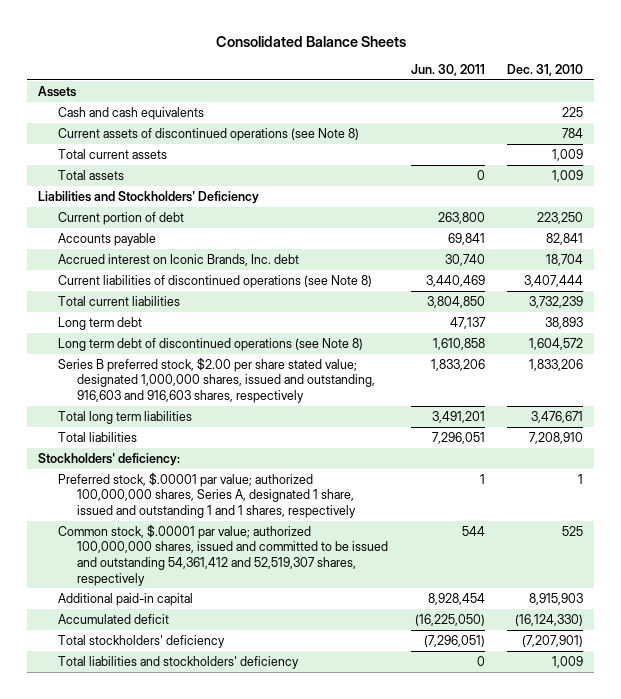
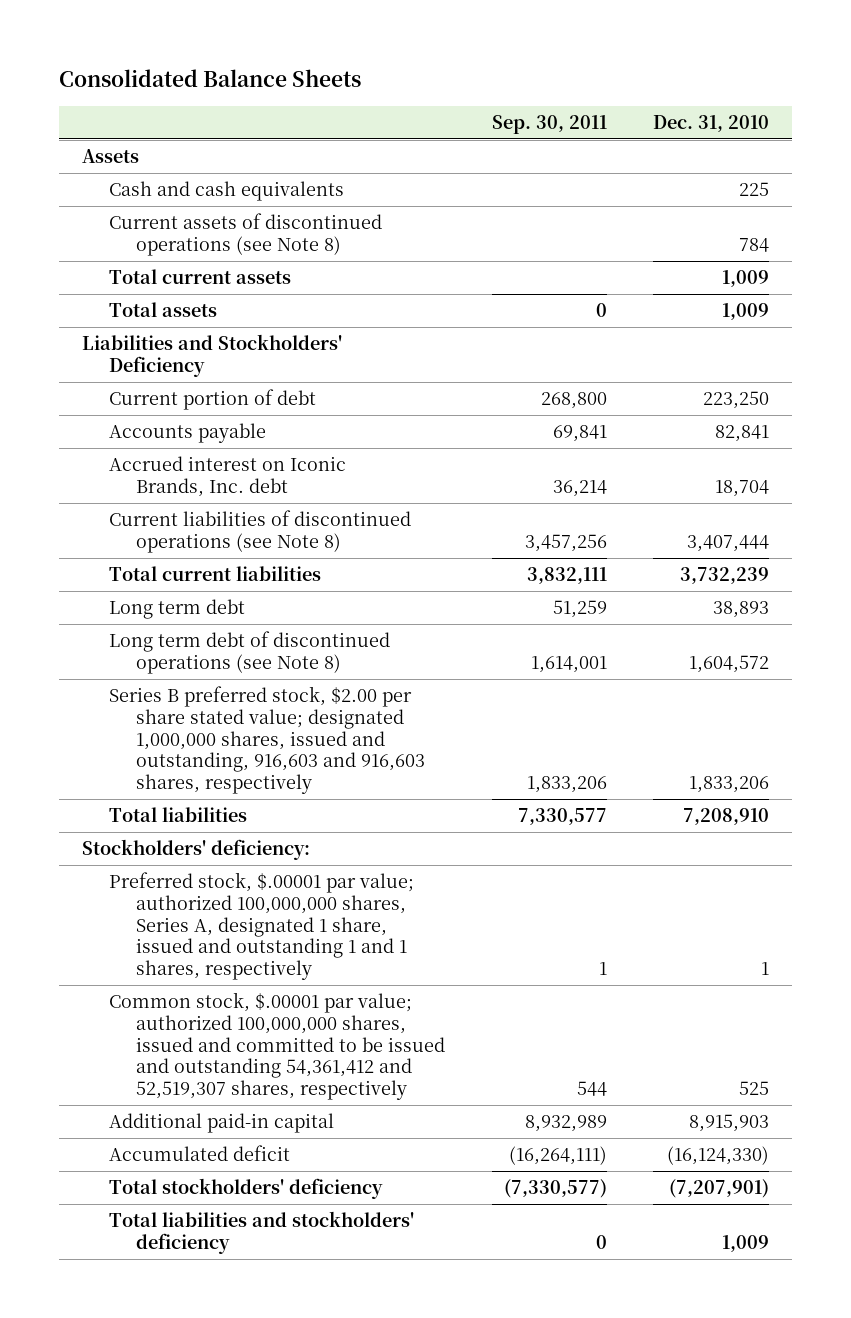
- | Jun. 30, 2011 | Dec. 31, 2010
+ | Sep. 30, 2011 | Dec. 31, 2010
- Total long term liabilities | 3,491,201 | 3,476,671

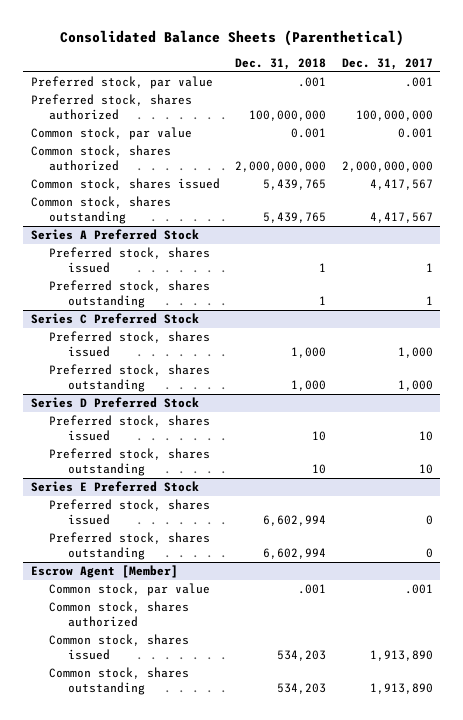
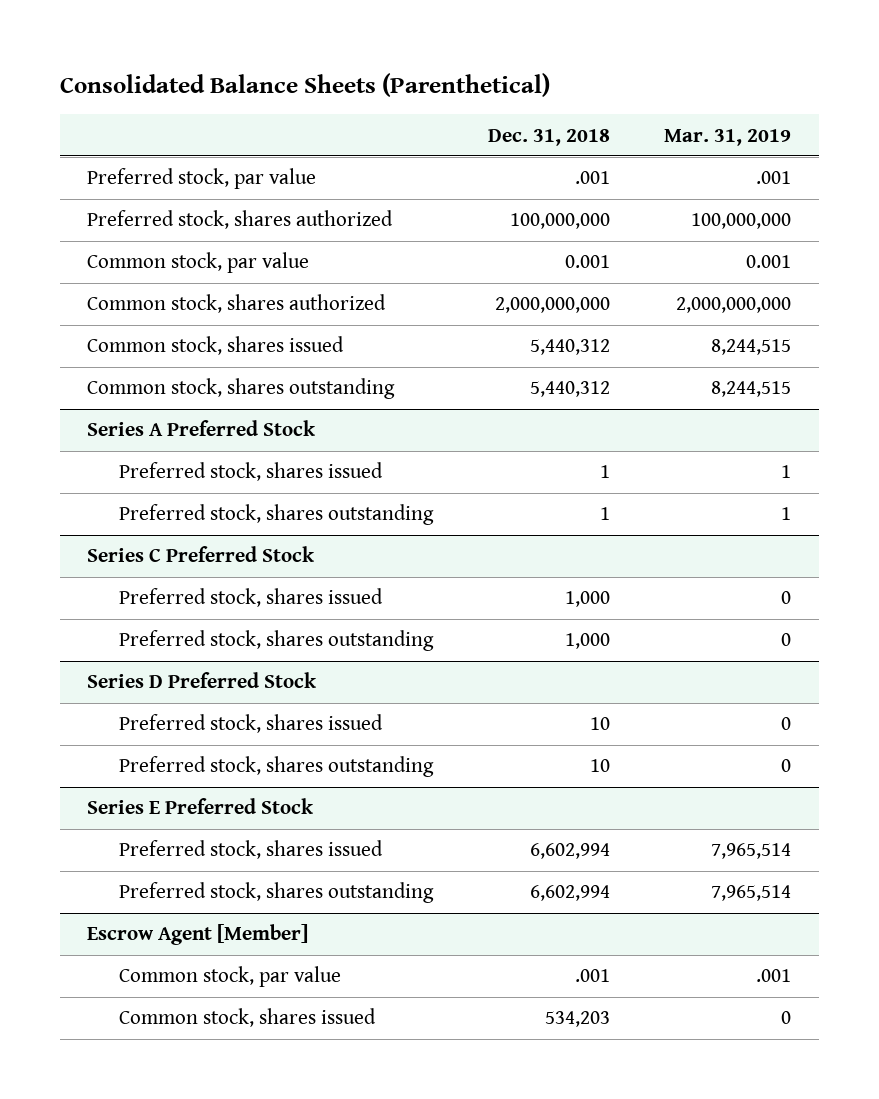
- | Dec. 31, 2018 | Dec. 31, 2017
+ | Dec. 31, 2018 | Mar. 31, 2019
- Common stock, shares issued | 5,439,765 | 4,417,567
- Common stock, shares outstanding | 5,439,765 | 4,417,567
+ Common stock, shares issued | 5,440,312 | 8,244,515
+ Common stock, shares outstanding | 5,440,312 | 8,244,515
@ Escrow Agent [Member]
- Common stock, shares authorized
- Common stock, shares outstanding | 534,203 | 1,913,890

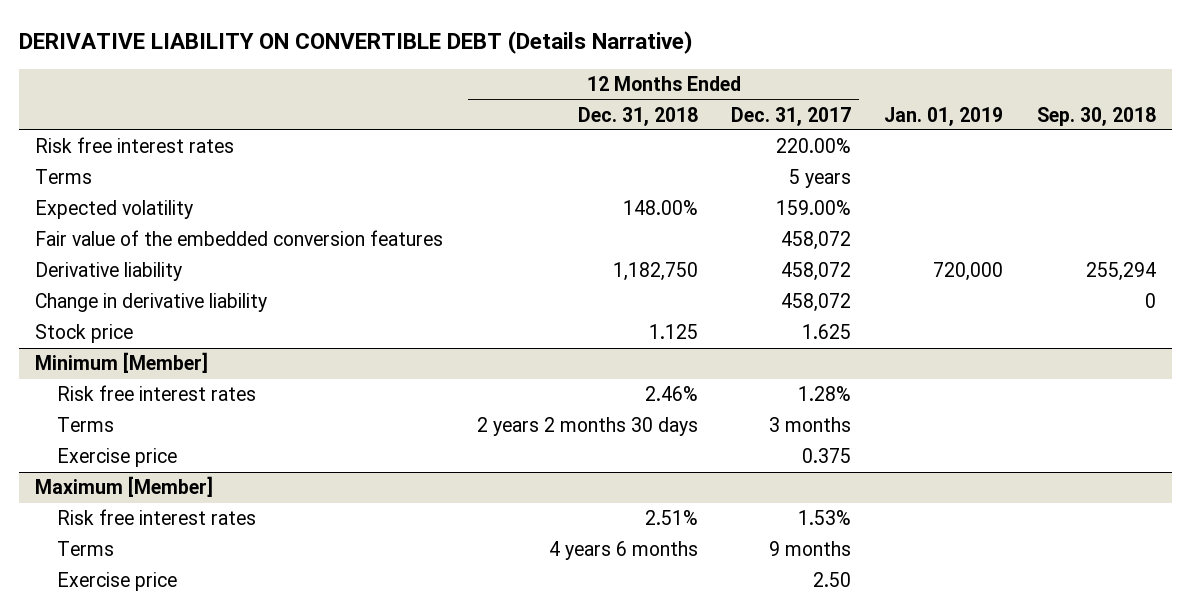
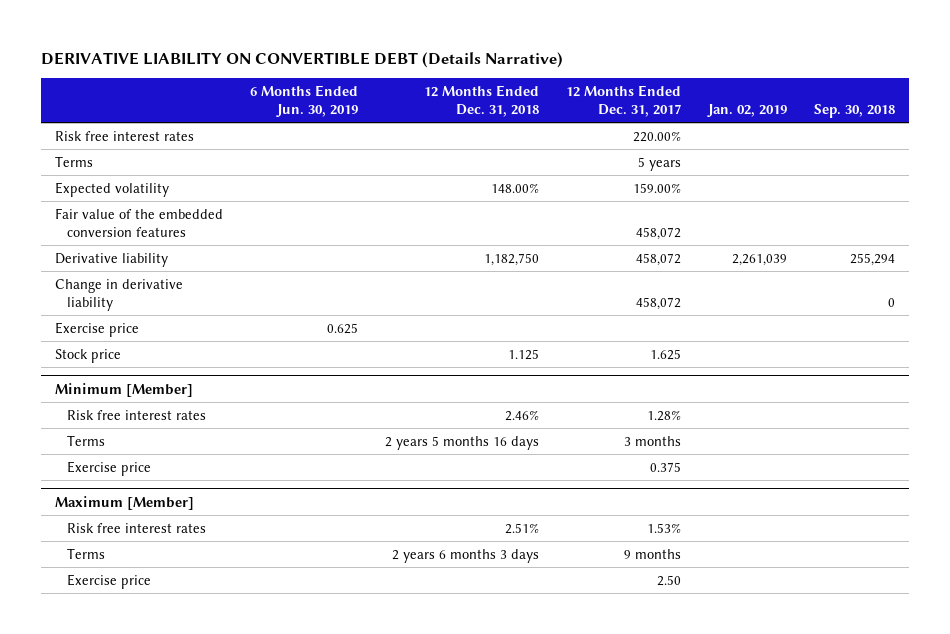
- | 12 Months Ended Dec. 31, 2018 | 12 Months Ended Dec. 31, 2017 | Jan. 01, 2019 | Sep. 30, 2018
+ | 6 Months Ended Jun. 30, 2019 | 12 Months Ended Dec. 31, 2018 | 12 Months Ended Dec. 31, 2017 | Jan. 02, 2019 | Sep. 30, 2018
+ Exercise price | 0.625 | | | |
@ Minimum [Member]
- Terms | 2 years 2 months 30 days | 3 months | |
+ Terms | | 2 years 5 months 16 days | 3 months | |
@ Maximum [Member]
- Terms | 4 years 6 months | 9 months | |
+ Terms | | 2 years 6 months 3 days | 9 months | |

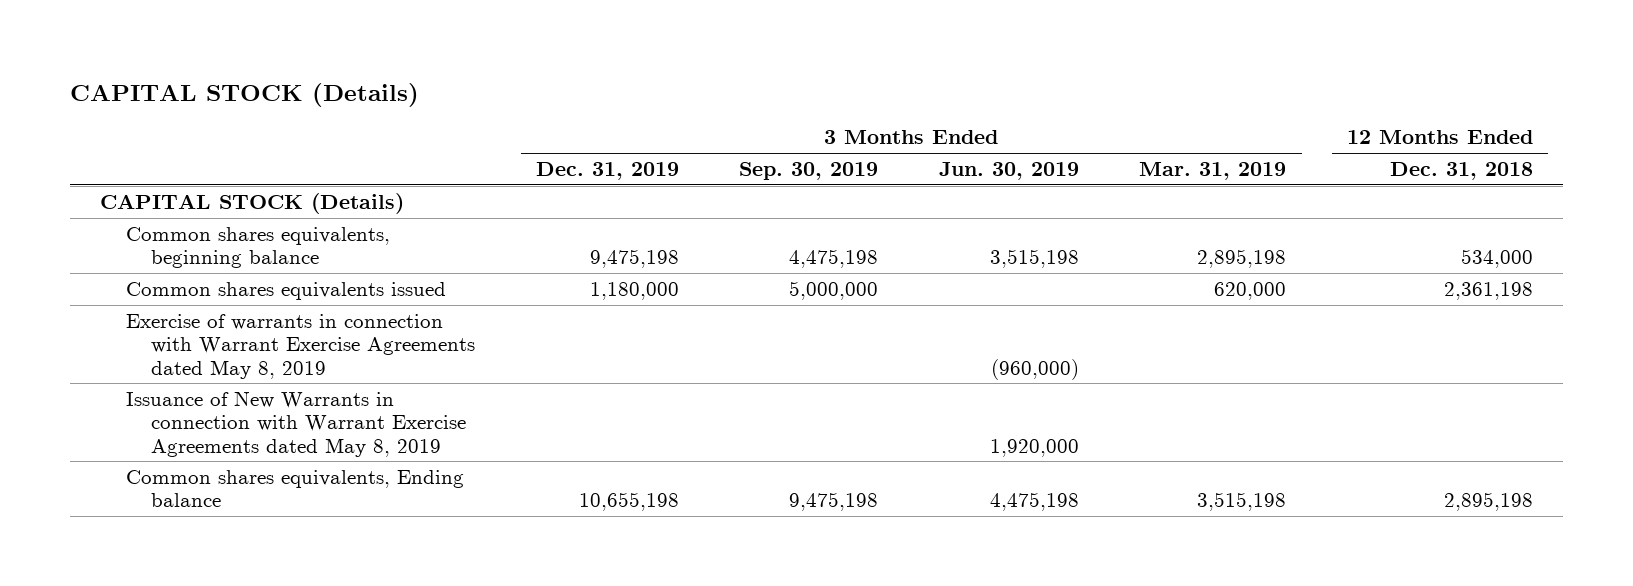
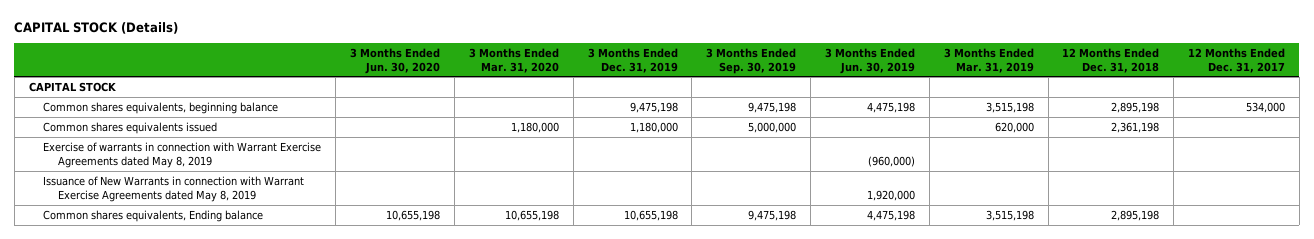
- | 3 Months Ended Dec. 31, 2019 | 3 Months Ended Sep. 30, 2019 | 3 Months Ended Jun. 30, 2019 | 3 Months Ended Mar. 31, 2019 | 12 Months Ended Dec. 31, 2018
+ | 3 Months Ended Jun. 30, 2020 | 3 Months Ended Mar. 31, 2020 | 3 Months Ended Dec. 31, 2019 | 3 Months Ended Sep. 30, 2019 | 3 Months Ended Jun. 30, 2019 | 3 Months Ended Mar. 31, 2019 | 12 Months Ended Dec. 31, 2018 | 12 Months Ended Dec. 31, 2017
- CAPITAL STOCK (Details)
- Common shares equivalents, beginning balance | 9,475,198 | 4,475,198 | 3,515,198 | 2,895,198 | 534,000
+ CAPITAL STOCK
+ Common shares equivalents, beginning balance | | | 9,475,198 | 9,475,198 | 4,475,198 | 3,515,198 | 2,895,198 | 534,000

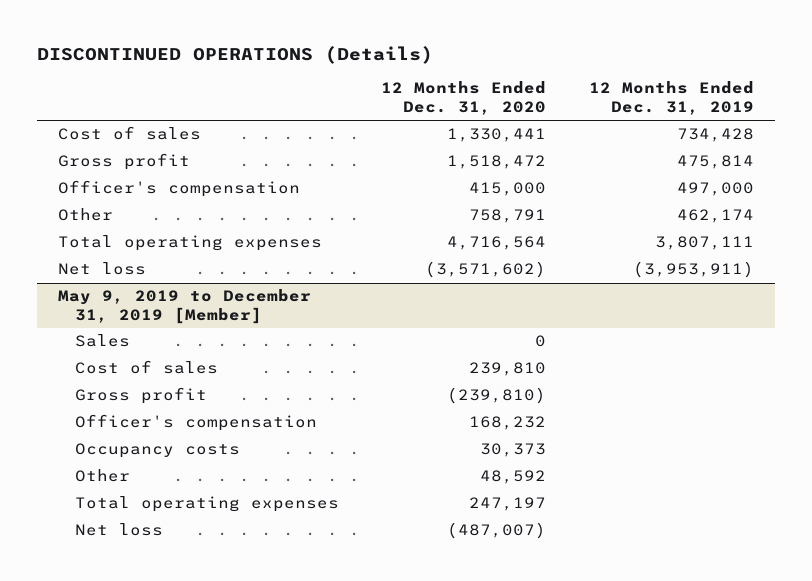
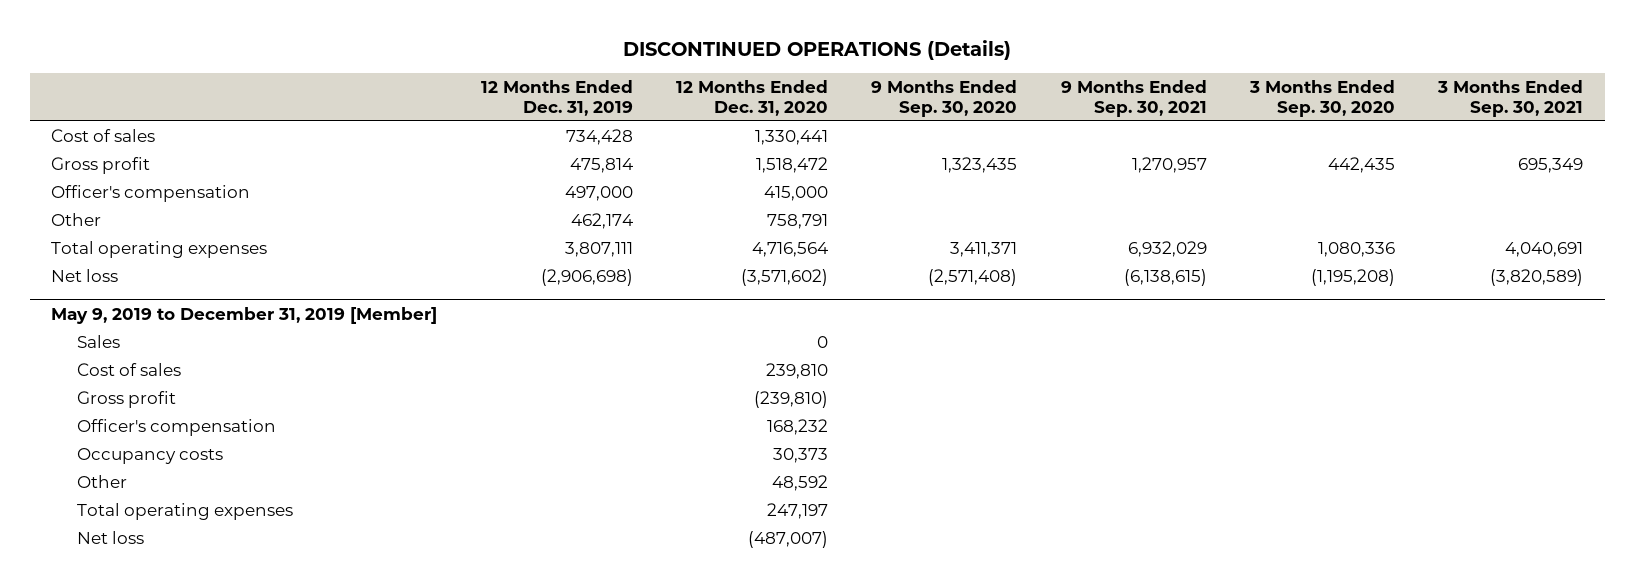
- | 12 Months Ended Dec. 31, 2020 | 12 Months Ended Dec. 31, 2019
+ | 12 Months Ended Dec. 31, 2019 | 12 Months Ended Dec. 31, 2020 | 9 Months Ended Sep. 30, 2020 | 9 Months Ended Sep. 30, 2021 | 3 Months Ended Sep. 30, 2020 | 3 Months Ended Sep. 30, 2021
- Net loss | (3,571,602) | (3,953,911)
+ Net loss | (2,906,698) | (3,571,602) | (2,571,408) | (6,138,615) | (1,195,208) | (3,820,589)

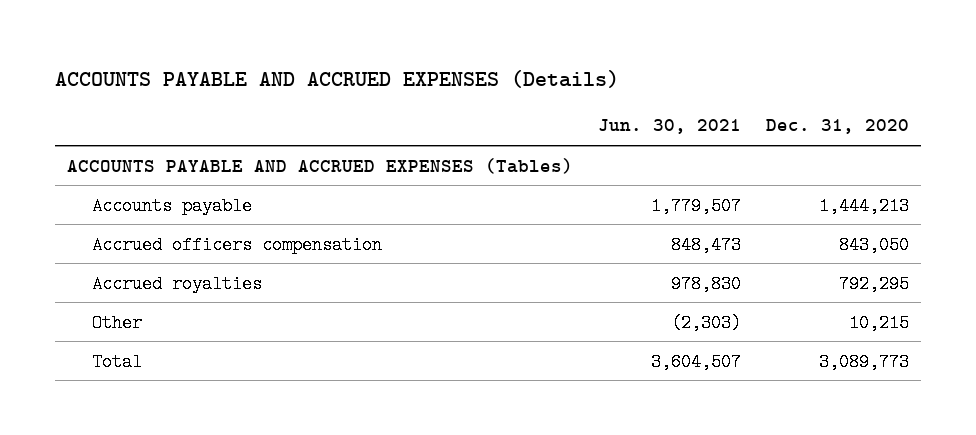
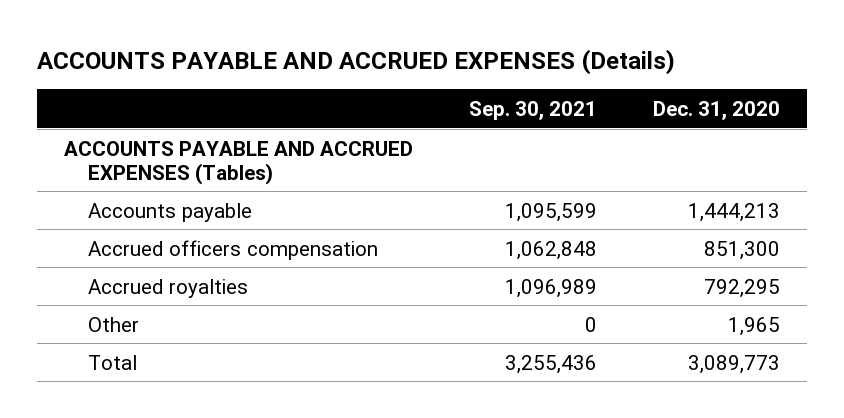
- | Jun. 30, 2021 | Dec. 31, 2020
+ | Sep. 30, 2021 | Dec. 31, 2020
- Accrued officers compensation | 848,473 | 843,050
+ Accrued officers compensation | 1,062,848 | 851,300
- Other | (2,303) | 10,215
+ Other | 0 | 1,965

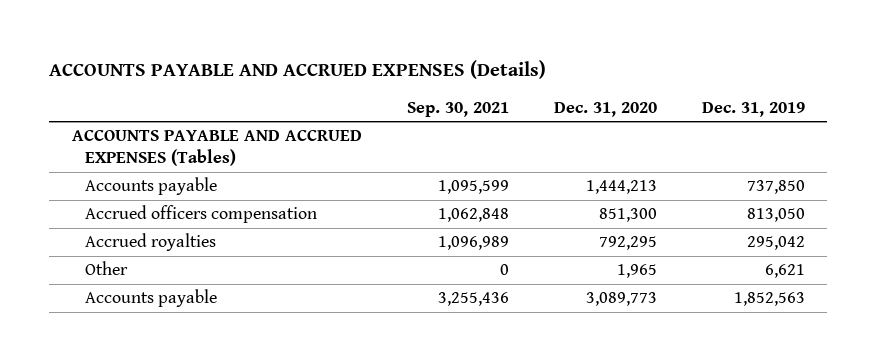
- | Sep. 30, 2021 | Dec. 31, 2020
+ | Sep. 30, 2021 | Dec. 31, 2020 | Dec. 31, 2019
- Total | 3,255,436 | 3,089,773
+ Accounts payable | 3,255,436 | 3,089,773 | 1,852,563

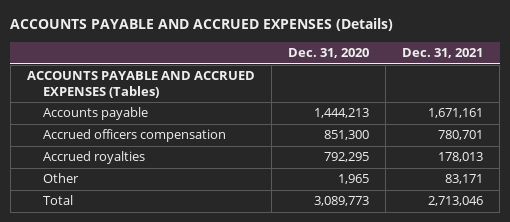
- | Sep. 30, 2021 | Dec. 31, 2020 | Dec. 31, 2019
+ | Dec. 31, 2020 | Dec. 31, 2021
- Accounts payable | 3,255,436 | 3,089,773 | 1,852,563
+ Total | 3,089,773 | 2,713,046

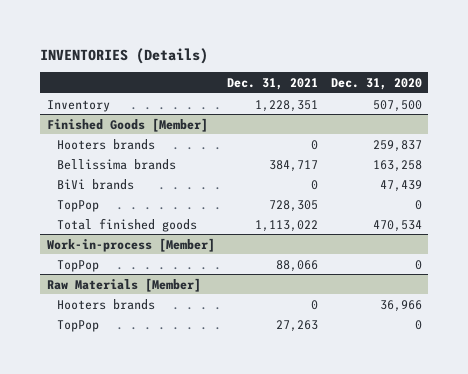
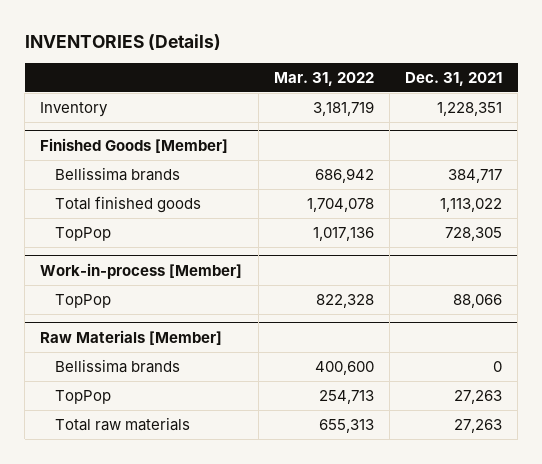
- | Dec. 31, 2021 | Dec. 31, 2020
+ | Mar. 31, 2022 | Dec. 31, 2021
@ Finished Goods [Member]
- Hooters brands | 0 | 259,837
- BiVi brands | 0 | 47,439
moved down: TopPop | 1,017,136 | 728,305
@ Raw Materials [Member]
- Hooters brands | 0 | 36,966
+ Bellissima brands | 400,600 | 0
+ Total raw materials | 655,313 | 27,263

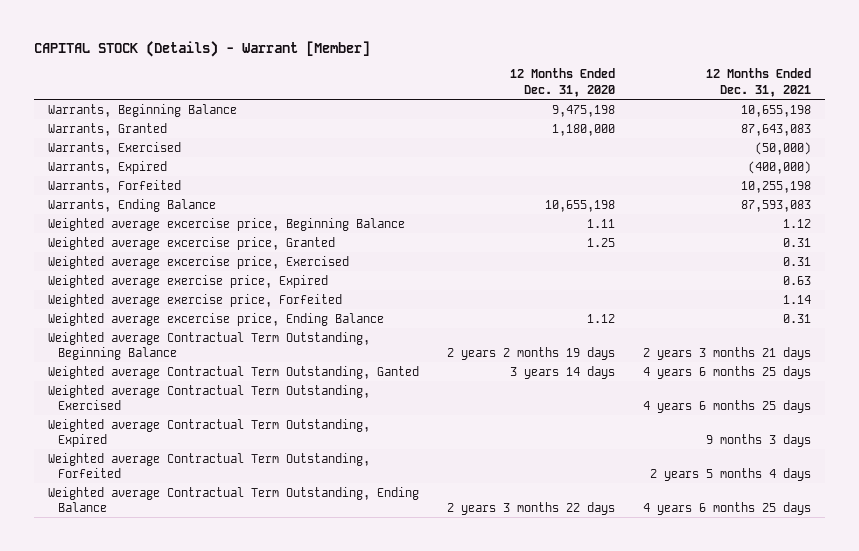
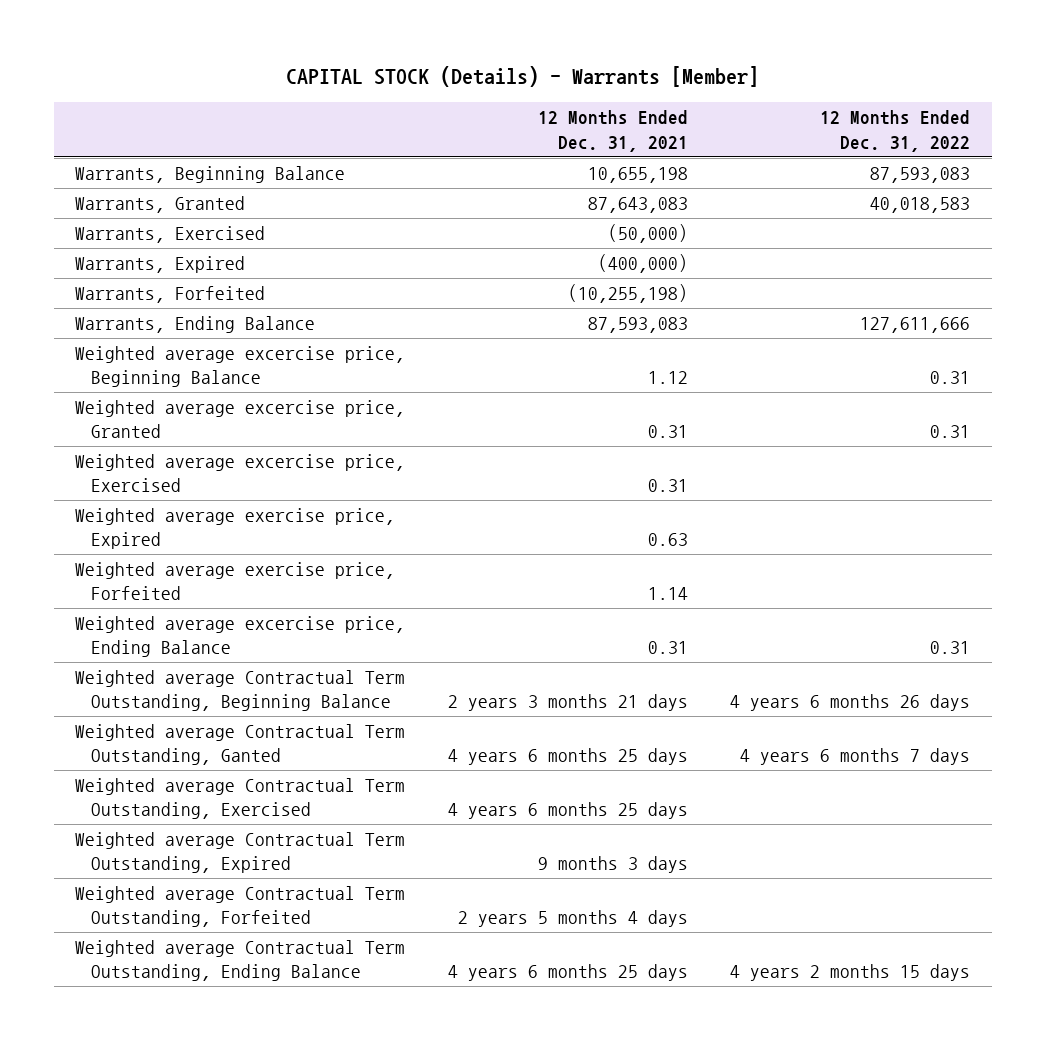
- CAPITAL STOCK (Details) - Warrant [Member]
+ CAPITAL STOCK (Details) - Warrants [Member]
- | 12 Months Ended Dec. 31, 2020 | 12 Months Ended Dec. 31, 2021
+ | 12 Months Ended Dec. 31, 2021 | 12 Months Ended Dec. 31, 2022
- Warrants, Forfeited | | 10,255,198
+ Warrants, Forfeited | (10,255,198) |

